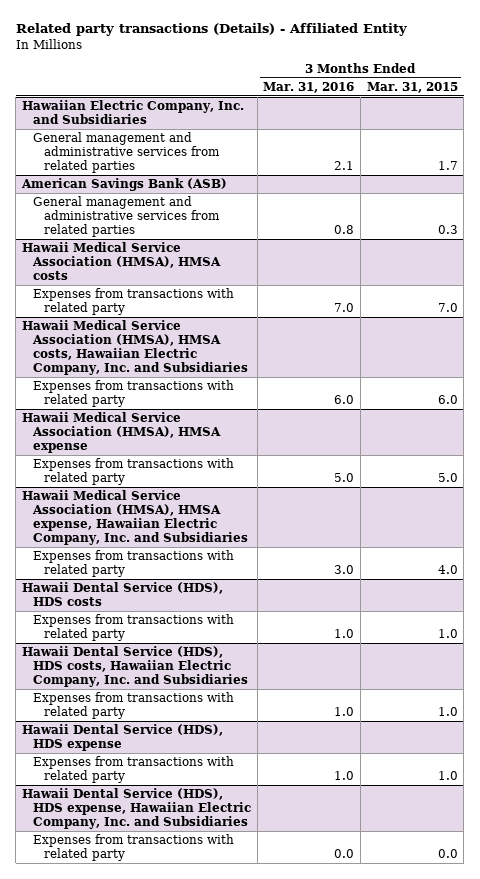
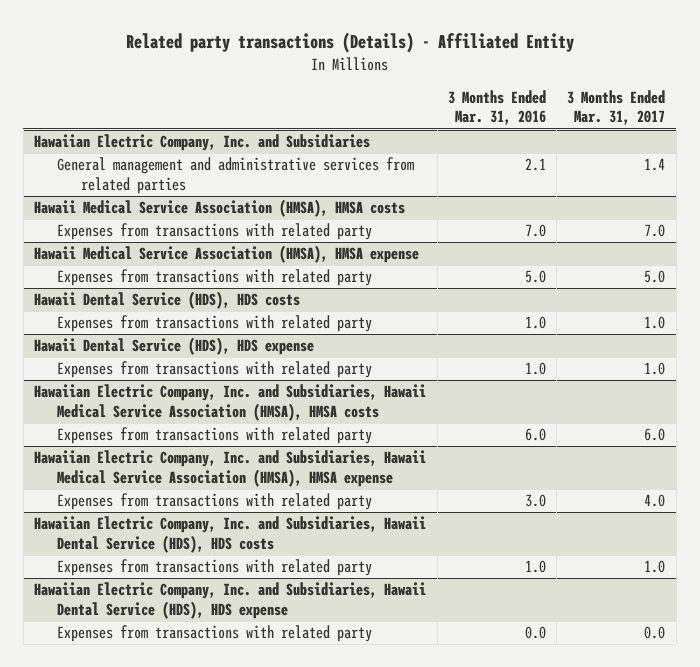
- | 3 Months Ended Mar. 31, 2016 | 3 Months Ended Mar. 31, 2015
+ | 3 Months Ended Mar. 31, 2016 | 3 Months Ended Mar. 31, 2017
- American Savings Bank (ASB)
- General management and administrative services from related parties | 0.8 | 0.3
- Hawaii Medical Service Association (HMSA), HMSA costs, Hawaiian Electric Company, Inc. and Subsidiaries
- Expenses from transactions with related party | 6.0 | 6.0
- Hawaii Medical Service Association (HMSA), HMSA expense, Hawaiian Electric Company, Inc. and Subsidiaries
- Expenses from transactions with related party | 3.0 | 4.0
- Hawaii Dental Service (HDS), HDS costs, Hawaiian Electric Company, Inc. and Subsidiaries
- Expenses from transactions with related party | 1.0 | 1.0
- Hawaii Dental Service (HDS), HDS expense, Hawaiian Electric Company, Inc. and Subsidiaries
+ Hawaiian Electric Company, Inc. and Subsidiaries, Hawaii Medical Service Association (HMSA), HMSA costs
+ Expenses from transactions with related party | 6.0 | 6.0
+ Hawaiian Electric Company, Inc. and Subsidiaries, Hawaii Medical Service Association (HMSA), HMSA expense
+ Expenses from transactions with related party | 3.0 | 4.0
+ Hawaiian Electric Company, Inc. and Subsidiaries, Hawaii Dental Service (HDS), HDS costs
+ Expenses from transactions with related party | 1.0 | 1.0
+ Hawaiian Electric Company, Inc. and Subsidiaries, Hawaii Dental Service (HDS), HDS expense

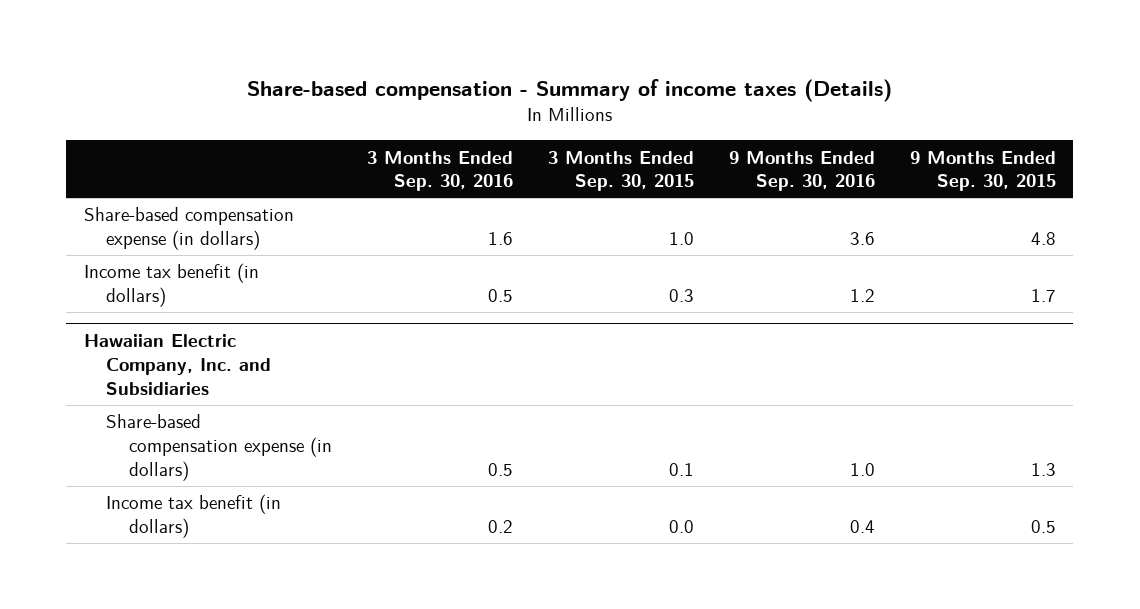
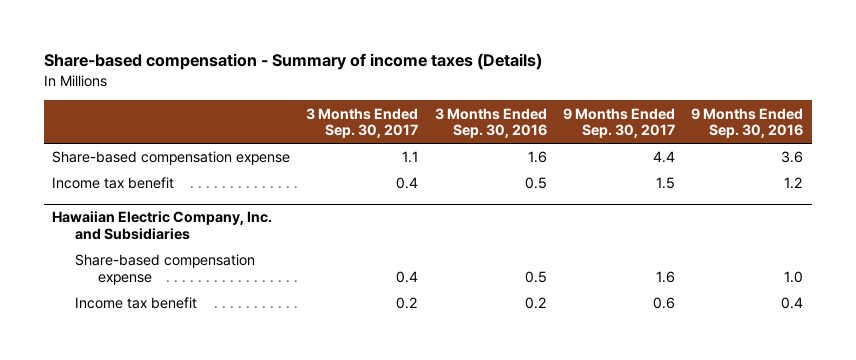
- | 3 Months Ended Sep. 30, 2016 | 3 Months Ended Sep. 30, 2015 | 9 Months Ended Sep. 30, 2016 | 9 Months Ended Sep. 30, 2015
+ | 3 Months Ended Sep. 30, 2017 | 3 Months Ended Sep. 30, 2016 | 9 Months Ended Sep. 30, 2017 | 9 Months Ended Sep. 30, 2016
- Share-based compensation expense (in dollars) | 1.6 | 1.0 | 3.6 | 4.8
- Income tax benefit (in dollars) | 0.5 | 0.3 | 1.2 | 1.7
+ Share-based compensation expense | 1.1 | 1.6 | 4.4 | 3.6
+ Income tax benefit | 0.4 | 0.5 | 1.5 | 1.2
@ Hawaiian Electric Company, Inc. and Subsidiaries
- Share-based compensation expense (in dollars) | 0.5 | 0.1 | 1.0 | 1.3
- Income tax benefit (in dollars) | 0.2 | 0.0 | 0.4 | 0.5
+ Share-based compensation expense | 0.4 | 0.5 | 1.6 | 1.0
+ Income tax benefit | 0.2 | 0.2 | 0.6 | 0.4

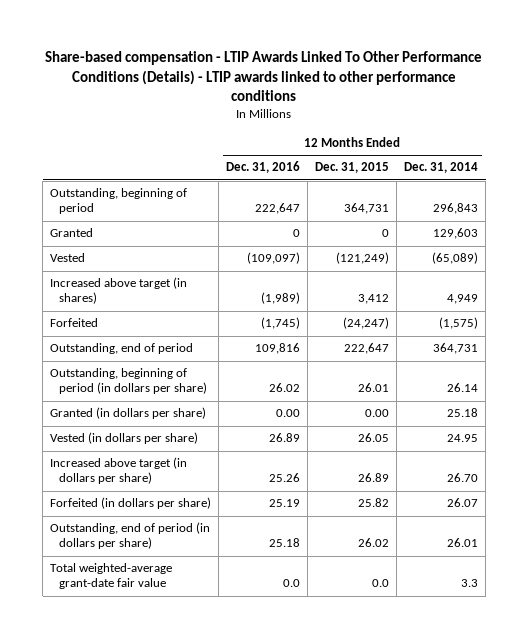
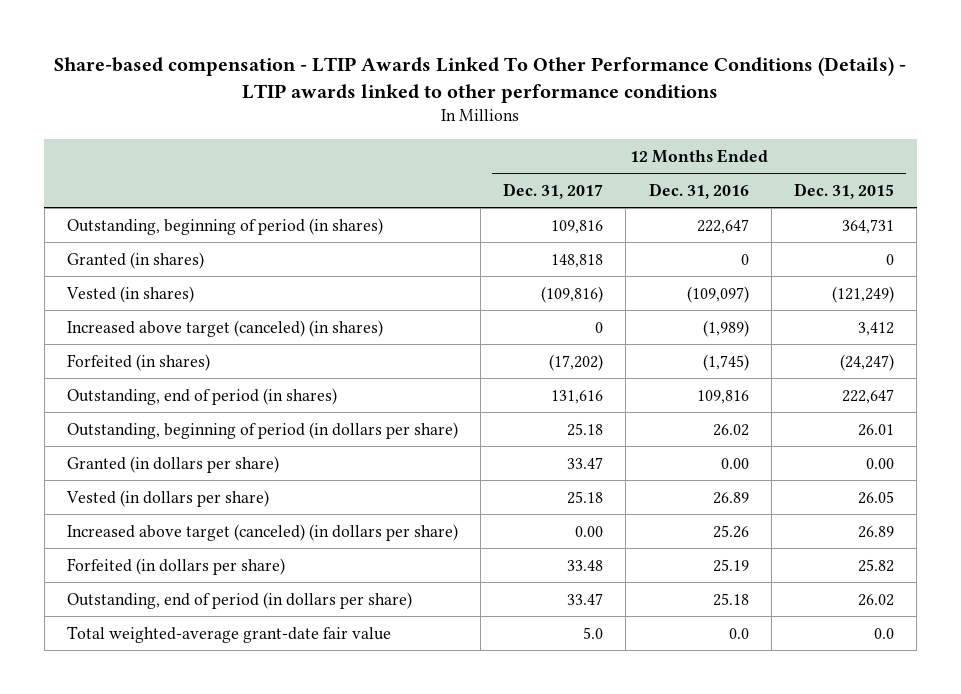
- | 12 Months Ended Dec. 31, 2016 | 12 Months Ended Dec. 31, 2015 | 12 Months Ended Dec. 31, 2014
+ | 12 Months Ended Dec. 31, 2017 | 12 Months Ended Dec. 31, 2016 | 12 Months Ended Dec. 31, 2015
- Outstanding, beginning of period | 222,647 | 364,731 | 296,843
- Granted | 0 | 0 | 129,603
- Vested | (109,097) | (121,249) | (65,089)
- Increased above target (in shares) | (1,989) | 3,412 | 4,949
- Forfeited | (1,745) | (24,247) | (1,575)
- Outstanding, end of period | 109,816 | 222,647 | 364,731
+ Outstanding, beginning of period (in shares) | 109,816 | 222,647 | 364,731
+ Granted (in shares) | 148,818 | 0 | 0
+ Vested (in shares) | (109,816) | (109,097) | (121,249)
+ Increased above target (canceled) (in shares) | 0 | (1,989) | 3,412
+ Forfeited (in shares) | (17,202) | (1,745) | (24,247)
+ Outstanding, end of period (in shares) | 131,616 | 109,816 | 222,647
- Increased above target (in dollars per share) | 25.26 | 26.89 | 26.70
+ Increased above target (canceled) (in dollars per share) | 0.00 | 25.26 | 26.89

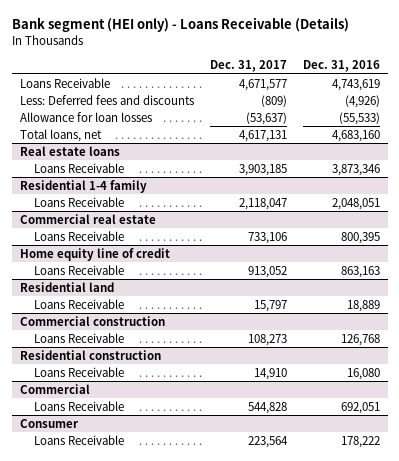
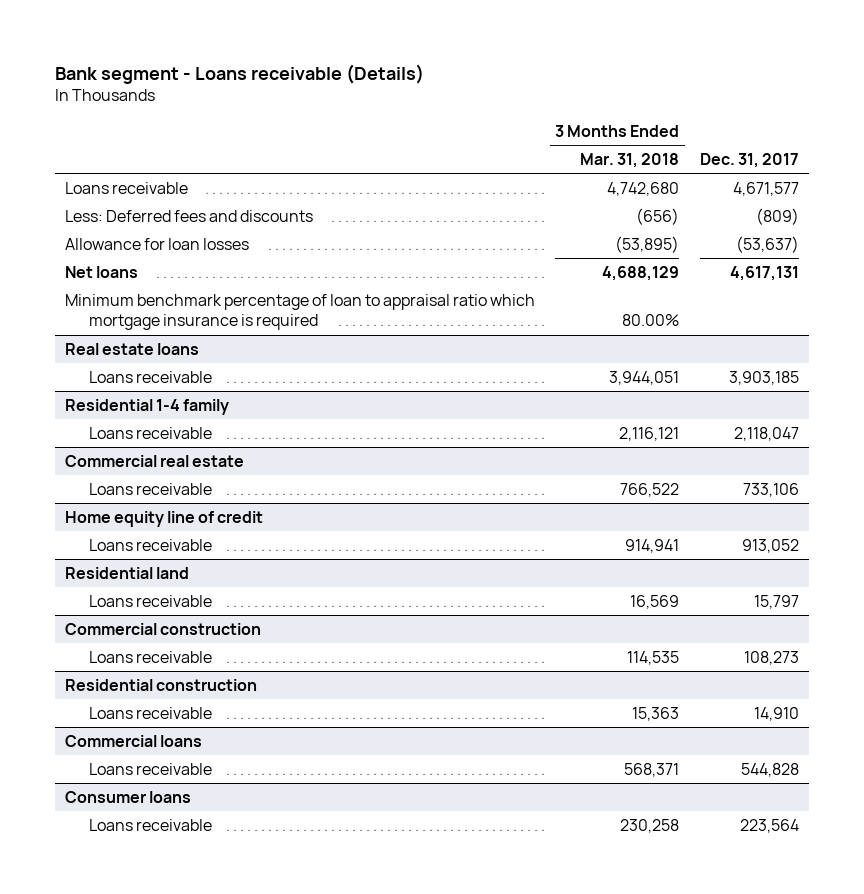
- Bank segment (HEI only) - Loans Receivable (Details)
+ Bank segment - Loans receivable (Details)
- | Dec. 31, 2017 | Dec. 31, 2016
+ | 3 Months Ended Mar. 31, 2018 | Dec. 31, 2017
- Loans Receivable | 4,671,577 | 4,743,619
+ Loans receivable | 4,742,680 | 4,671,577
- Total loans, net | 4,617,131 | 4,683,160
+ Net loans | 4,688,129 | 4,617,131
+ Minimum benchmark percentage of loan to appraisal ratio which mortgage insurance is required | 80.00% |
@ Real estate loans
- Loans Receivable | 3,903,185 | 3,873,346
+ Loans receivable | 3,944,051 | 3,903,185
@ Residential 1-4 family
- Loans Receivable | 2,118,047 | 2,048,051
+ Loans receivable | 2,116,121 | 2,118,047
@ Commercial real estate
- Loans Receivable | 733,106 | 800,395
+ Loans receivable | 766,522 | 733,106
@ Home equity line of credit
- Loans Receivable | 913,052 | 863,163
+ Loans receivable | 914,941 | 913,052
@ Residential land
- Loans Receivable | 15,797 | 18,889
+ Loans receivable | 16,569 | 15,797
@ Commercial construction
- Loans Receivable | 108,273 | 126,768
+ Loans receivable | 114,535 | 108,273
@ Residential construction
- Loans Receivable | 14,910 | 16,080
- Commercial
- Loans Receivable | 544,828 | 692,051
- Consumer
- Loans Receivable | 223,564 | 178,222
@ Residential construction
+ Loans receivable | 15,363 | 14,910
+ Commercial loans
+ Loans receivable | 568,371 | 544,828
+ Consumer loans
+ Loans receivable | 230,258 | 223,564

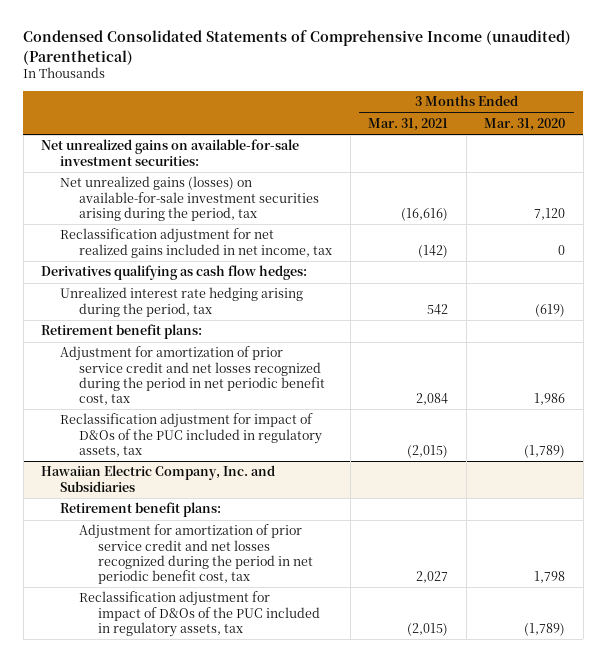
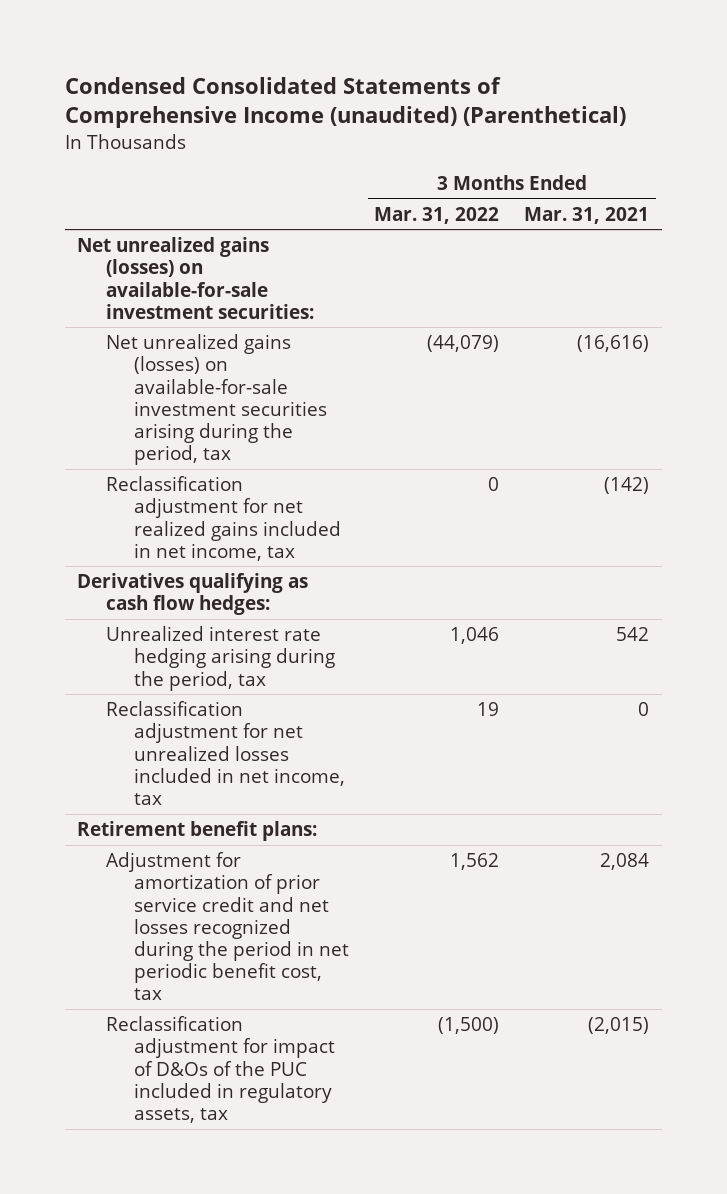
- | 3 Months Ended Mar. 31, 2021 | 3 Months Ended Mar. 31, 2020
+ | 3 Months Ended Mar. 31, 2022 | 3 Months Ended Mar. 31, 2021
- Net unrealized gains on available-for-sale investment securities:
+ Net unrealized gains (losses) on available-for-sale investment securities:
+ Reclassification adjustment for net unrealized losses included in net income, tax | 19 | 0
- Hawaiian Electric Company, Inc. and Subsidiaries
- Retirement benefit plans:
- Adjustment for amortization of prior service credit and net losses recognized during the period in net periodic benefit cost, tax | 2,027 | 1,798
- Reclassification adjustment for impact of D&Os of the PUC included in regulatory assets, tax | (2,015) | (1,789)

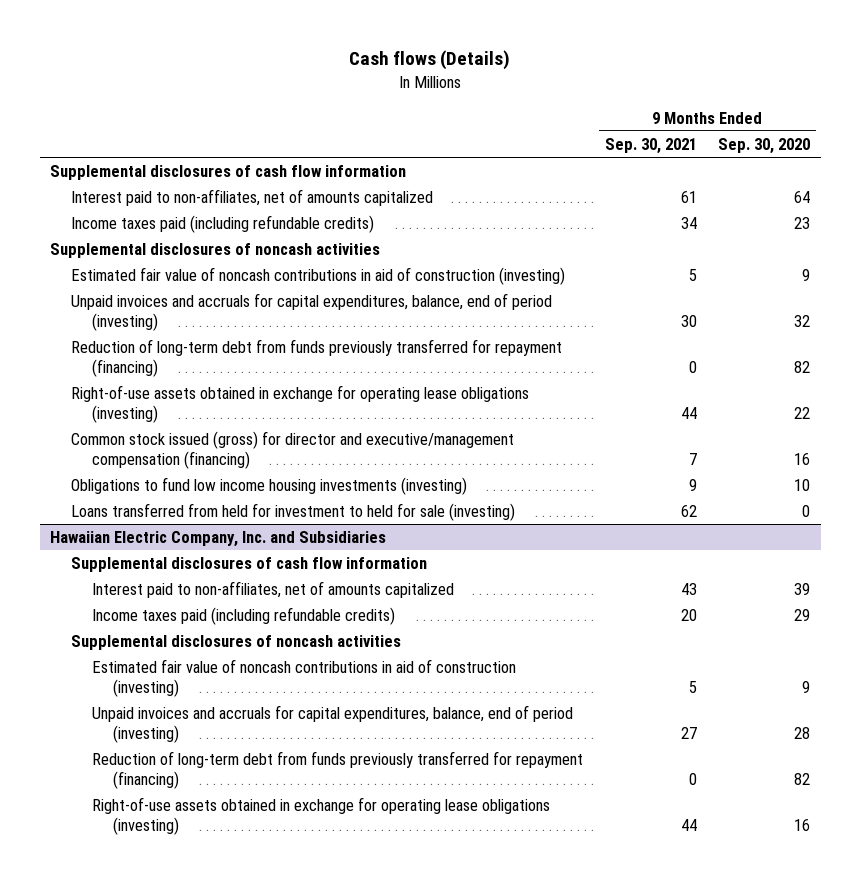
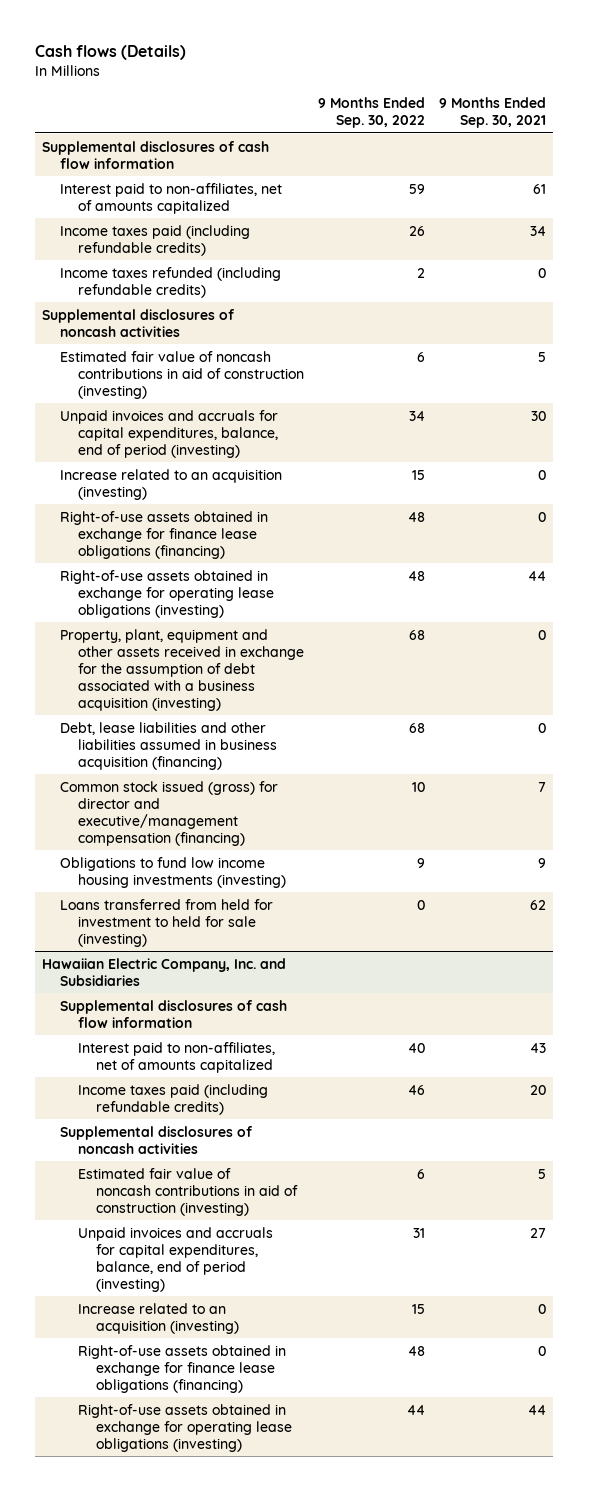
- | 9 Months Ended Sep. 30, 2021 | 9 Months Ended Sep. 30, 2020
+ | 9 Months Ended Sep. 30, 2022 | 9 Months Ended Sep. 30, 2021
+ Income taxes refunded (including refundable credits) | 2 | 0
- Reduction of long-term debt from funds previously transferred for repayment (financing) | 0 | 82
+ Increase related to an acquisition (investing) | 15 | 0
+ Right-of-use assets obtained in exchange for finance lease obligations (financing) | 48 | 0
+ Property, plant, equipment and other assets received in exchange for the assumption of debt associated with a business acquisition (investing) | 68 | 0
+ Debt, lease liabilities and other liabilities assumed in business acquisition (financing) | 68 | 0
@ Hawaiian Electric Company, Inc. and Subsidiaries
- Reduction of long-term debt from funds previously transferred for repayment (financing) | 0 | 82
+ Increase related to an acquisition (investing) | 15 | 0
+ Right-of-use assets obtained in exchange for finance lease obligations (financing) | 48 | 0

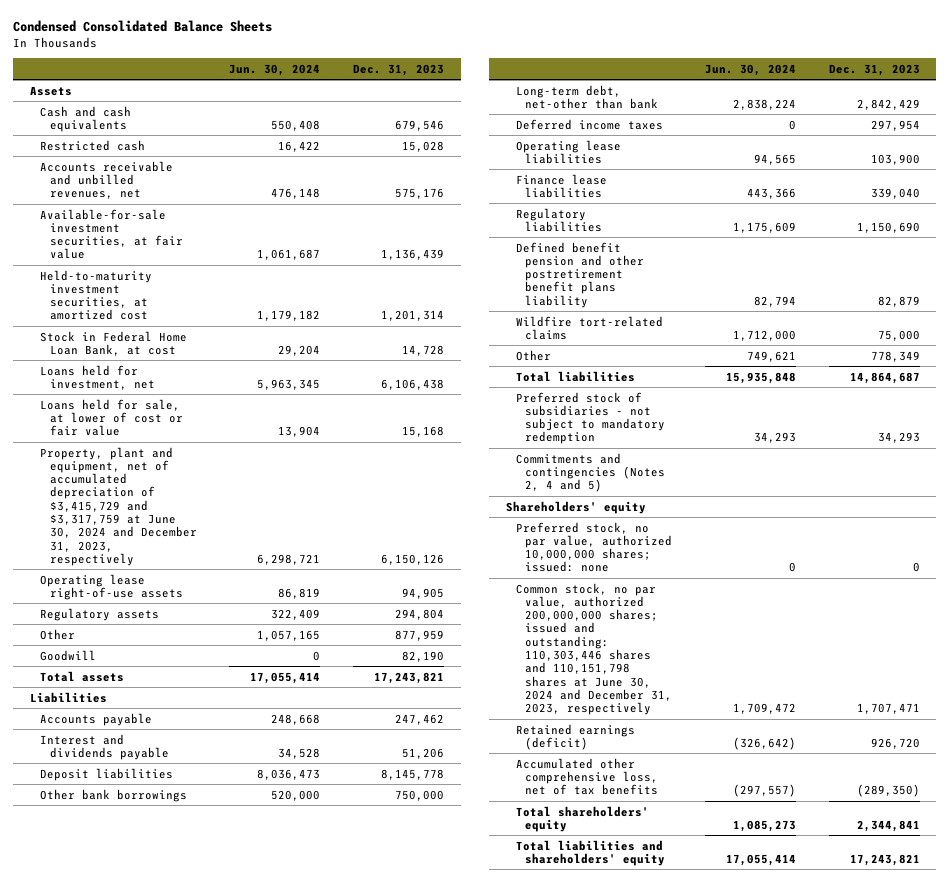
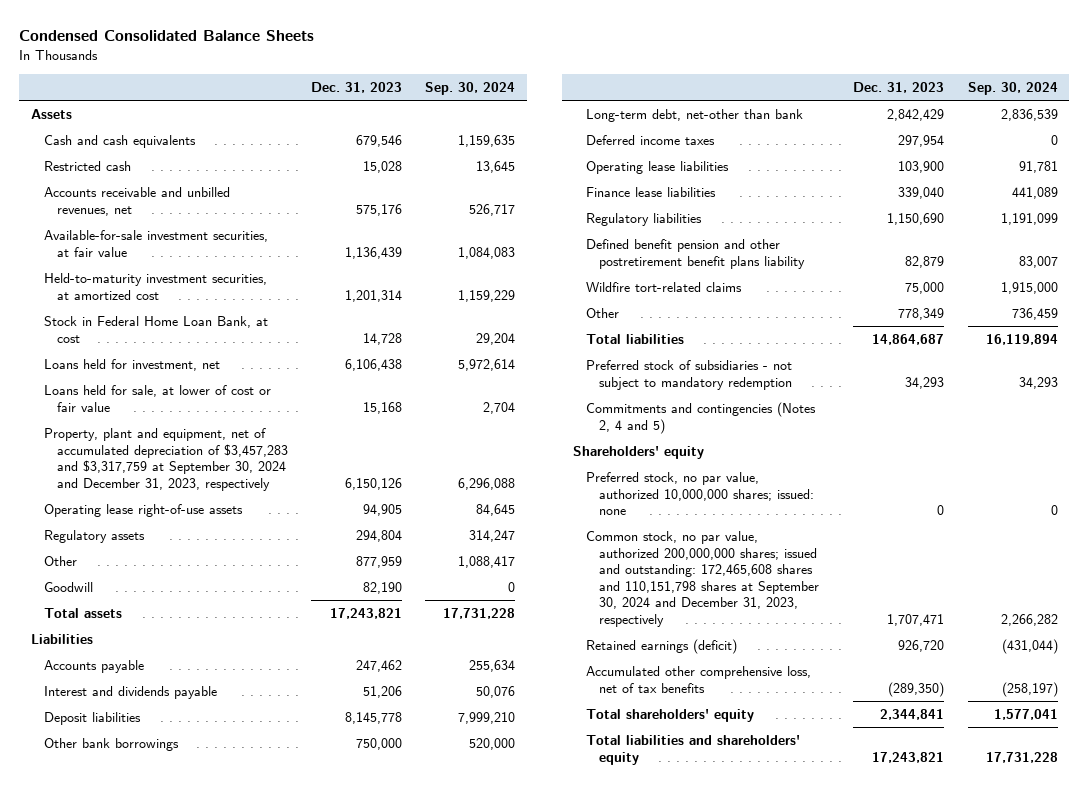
- | Jun. 30, 2024 | Dec. 31, 2023
+ | Dec. 31, 2023 | Sep. 30, 2024
- Property, plant and equipment, net of accumulated depreciation of $3,415,729 and $3,317,759 at June 30, 2024 and December 31, 2023, respectively | 6,298,721 | 6,150,126
+ Property, plant and equipment, net of accumulated depreciation of $3,457,283 and $3,317,759 at September 30, 2024 and December 31, 2023, respectively | 6,150,126 | 6,296,088
- Common stock, no par value, authorized 200,000,000 shares; issued and outstanding: 110,303,446 shares and 110,151,798 shares at June 30, 2024 and December 31, 2023, respectively | 1,709,472 | 1,707,471
+ Common stock, no par value, authorized 200,000,000 shares; issued and outstanding: 172,465,608 shares and 110,151,798 shares at September 30, 2024 and December 31, 2023, respectively | 1,707,471 | 2,266,282

